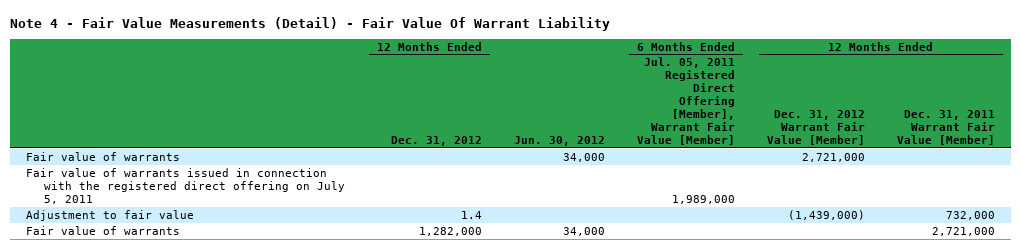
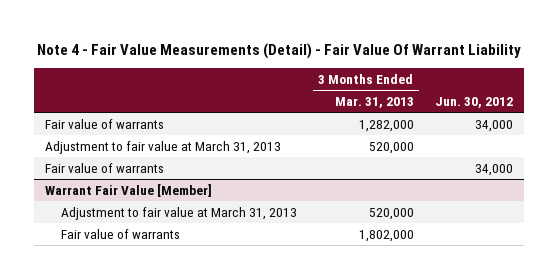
- | 12 Months Ended Dec. 31, 2012 | Jun. 30, 2012 | 6 Months Ended Jul. 05, 2011 Registered Direct Offering [Member], Warrant Fair Value [Member] | 12 Months Ended Dec. 31, 2012 Warrant Fair Value [Member] | 12 Months Ended Dec. 31, 2011 Warrant Fair Value [Member]
+ | 3 Months Ended Mar. 31, 2013 | Jun. 30, 2012
- Fair value of warrants issued in connection with the registered direct offering on July 5, 2011 | | | 1,989,000 | |
- Adjustment to fair value | 1.4 | | | (1,439,000) | 732,000
+ Adjustment to fair value at March 31, 2013 | 520,000 |
+ Warrant Fair Value [Member]
+ Adjustment to fair value at March 31, 2013 | 520,000 |
+ Fair value of warrants | 1,802,000 |

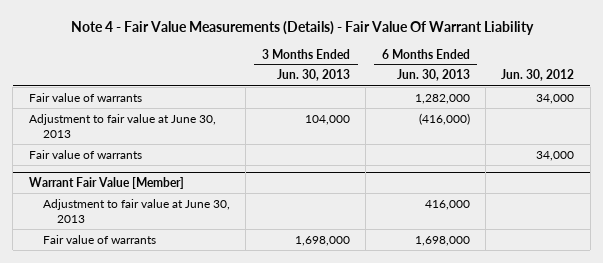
- Note 4 - Fair Value Measurements (Detail) - Fair Value Of Warrant Liability
+ Note 4 - Fair Value Measurements (Details) - Fair Value Of Warrant Liability
- | 3 Months Ended Mar. 31, 2013 | Jun. 30, 2012
+ | 3 Months Ended Jun. 30, 2013 | 6 Months Ended Jun. 30, 2013 | Jun. 30, 2012
- Adjustment to fair value at March 31, 2013 | 520,000 |
+ Adjustment to fair value at June 30, 2013 | 104,000 | (416,000) |
@ Warrant Fair Value [Member]
- Adjustment to fair value at March 31, 2013 | 520,000 |
+ Adjustment to fair value at June 30, 2013 | | 416,000 |

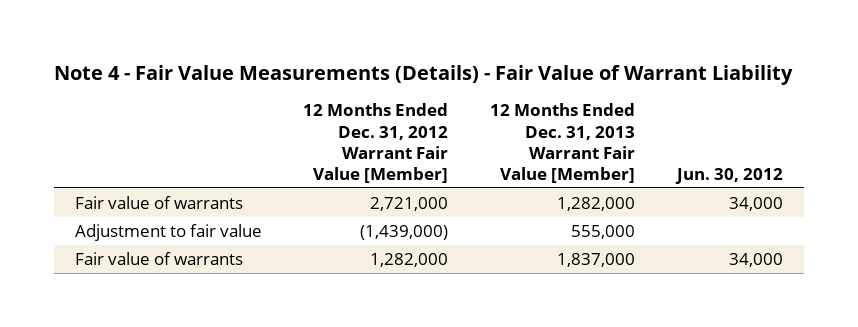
- Note 4 - Fair Value Measurements (Details) - Fair Value Of Warrant Liability
+ Note 4 - Fair Value Measurements (Details) - Fair Value of Warrant Liability
- | 3 Months Ended Jun. 30, 2013 | 6 Months Ended Jun. 30, 2013 | Jun. 30, 2012
+ | 12 Months Ended Dec. 31, 2012 Warrant Fair Value [Member] | 12 Months Ended Dec. 31, 2013 Warrant Fair Value [Member] | Jun. 30, 2012
- Adjustment to fair value at June 30, 2013 | 104,000 | (416,000) |
+ Adjustment to fair value | (1,439,000) | 555,000 |
- Warrant Fair Value [Member]
- Adjustment to fair value at June 30, 2013 | | 416,000 |
- Fair value of warrants | 1,698,000 | 1,698,000 |

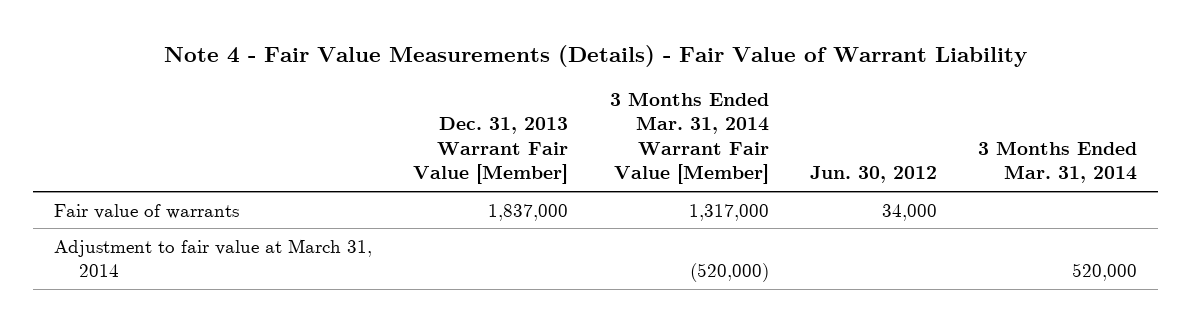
- | 12 Months Ended Dec. 31, 2012 Warrant Fair Value [Member] | 12 Months Ended Dec. 31, 2013 Warrant Fair Value [Member] | Jun. 30, 2012
+ | Dec. 31, 2013 Warrant Fair Value [Member] | 3 Months Ended Mar. 31, 2014 Warrant Fair Value [Member] | Jun. 30, 2012 | 3 Months Ended Mar. 31, 2014
- Adjustment to fair value | (1,439,000) | 555,000 |
- Fair value of warrants | 1,282,000 | 1,837,000 | 34,000
+ Adjustment to fair value at March 31, 2014 | | (520,000) | | 520,000

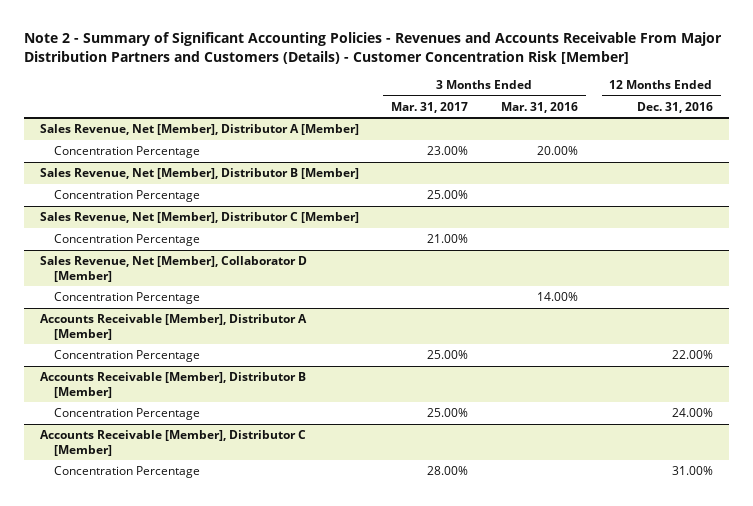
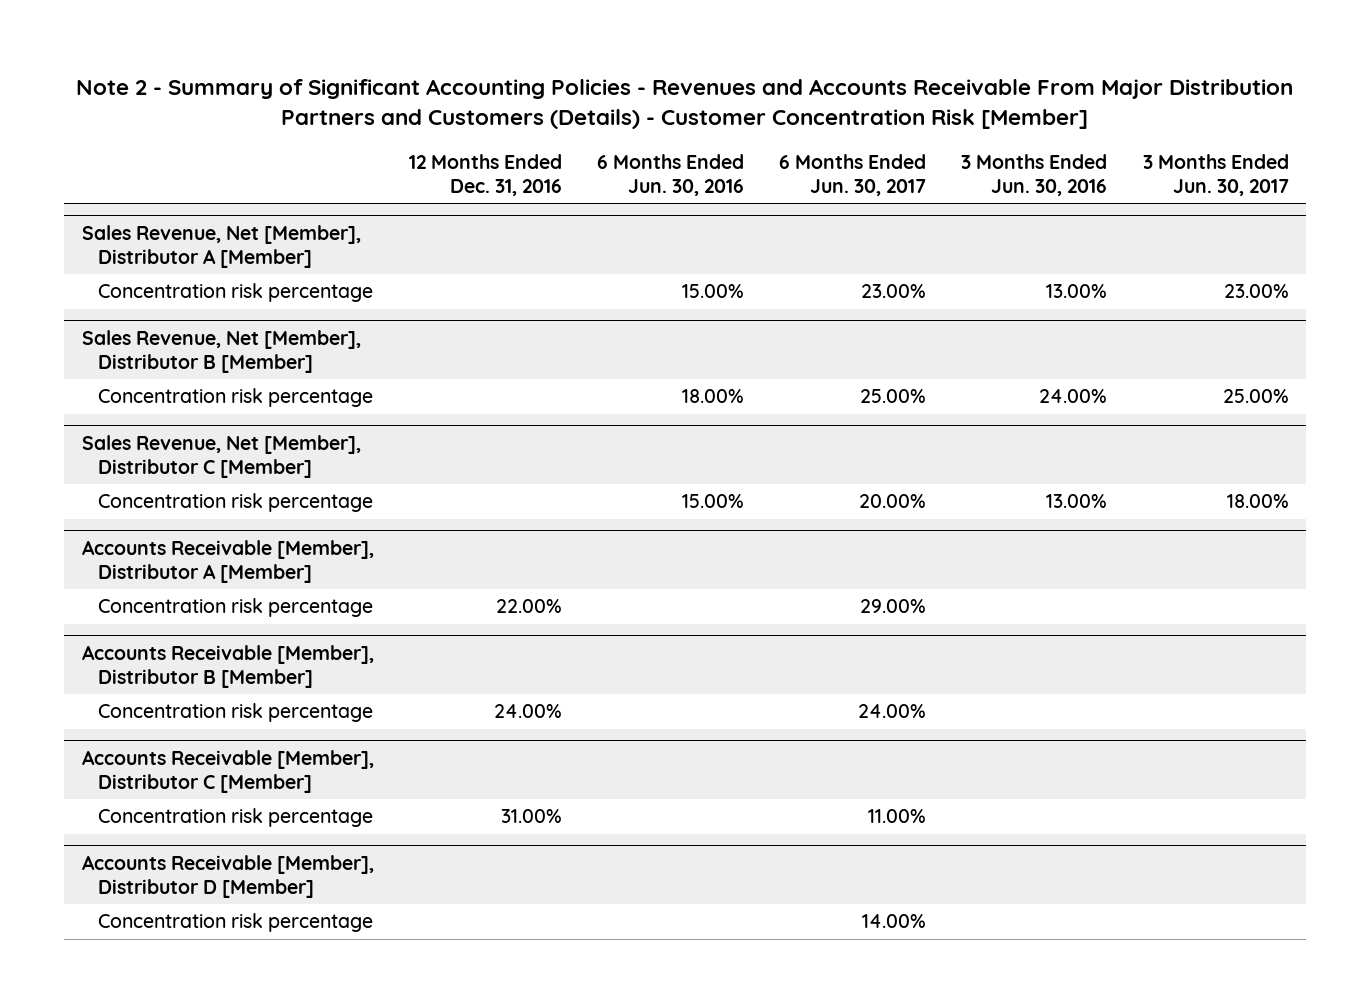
- | 3 Months Ended Mar. 31, 2017 | 3 Months Ended Mar. 31, 2016 | 12 Months Ended Dec. 31, 2016
+ | 12 Months Ended Dec. 31, 2016 | 6 Months Ended Jun. 30, 2016 | 6 Months Ended Jun. 30, 2017 | 3 Months Ended Jun. 30, 2016 | 3 Months Ended Jun. 30, 2017
@ Sales Revenue, Net [Member], Distributor A [Member]
- Concentration Percentage | 23.00% | 20.00% |
+ Concentration risk percentage | | 15.00% | 23.00% | 13.00% | 23.00%
@ Sales Revenue, Net [Member], Distributor B [Member]
- Concentration Percentage | 25.00% | |
+ Concentration risk percentage | | 18.00% | 25.00% | 24.00% | 25.00%
@ Sales Revenue, Net [Member], Distributor C [Member]
- Concentration Percentage | 21.00% | |
- Sales Revenue, Net [Member], Collaborator D [Member]
- Concentration Percentage | | 14.00% |
@ Sales Revenue, Net [Member], Distributor C [Member]
+ Concentration risk percentage | | 15.00% | 20.00% | 13.00% | 18.00%
@ Accounts Receivable [Member], Distributor A [Member]
- Concentration Percentage | 25.00% | | 22.00%
+ Concentration risk percentage | 22.00% | | 29.00% | |
@ Accounts Receivable [Member], Distributor B [Member]
- Concentration Percentage | 25.00% | | 24.00%
+ Concentration risk percentage | 24.00% | | 24.00% | |
@ Accounts Receivable [Member], Distributor C [Member]
- Concentration Percentage | 28.00% | | 31.00%
+ Concentration risk percentage | 31.00% | | 11.00% | |
+ Accounts Receivable [Member], Distributor D [Member]
+ Concentration risk percentage | | | 14.00% | |

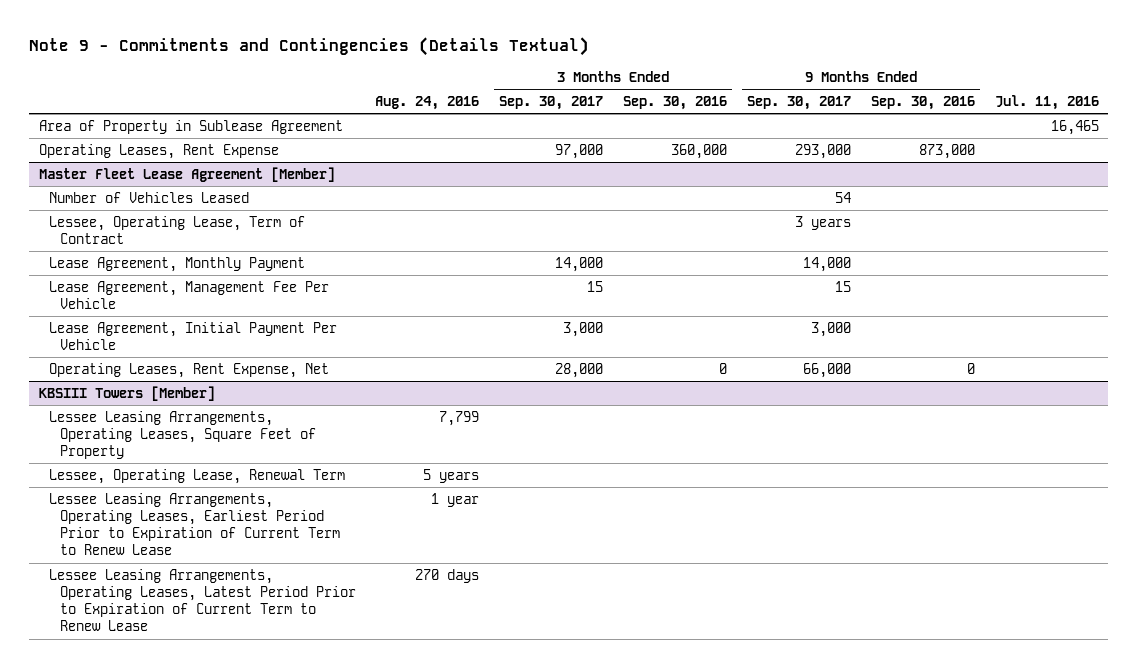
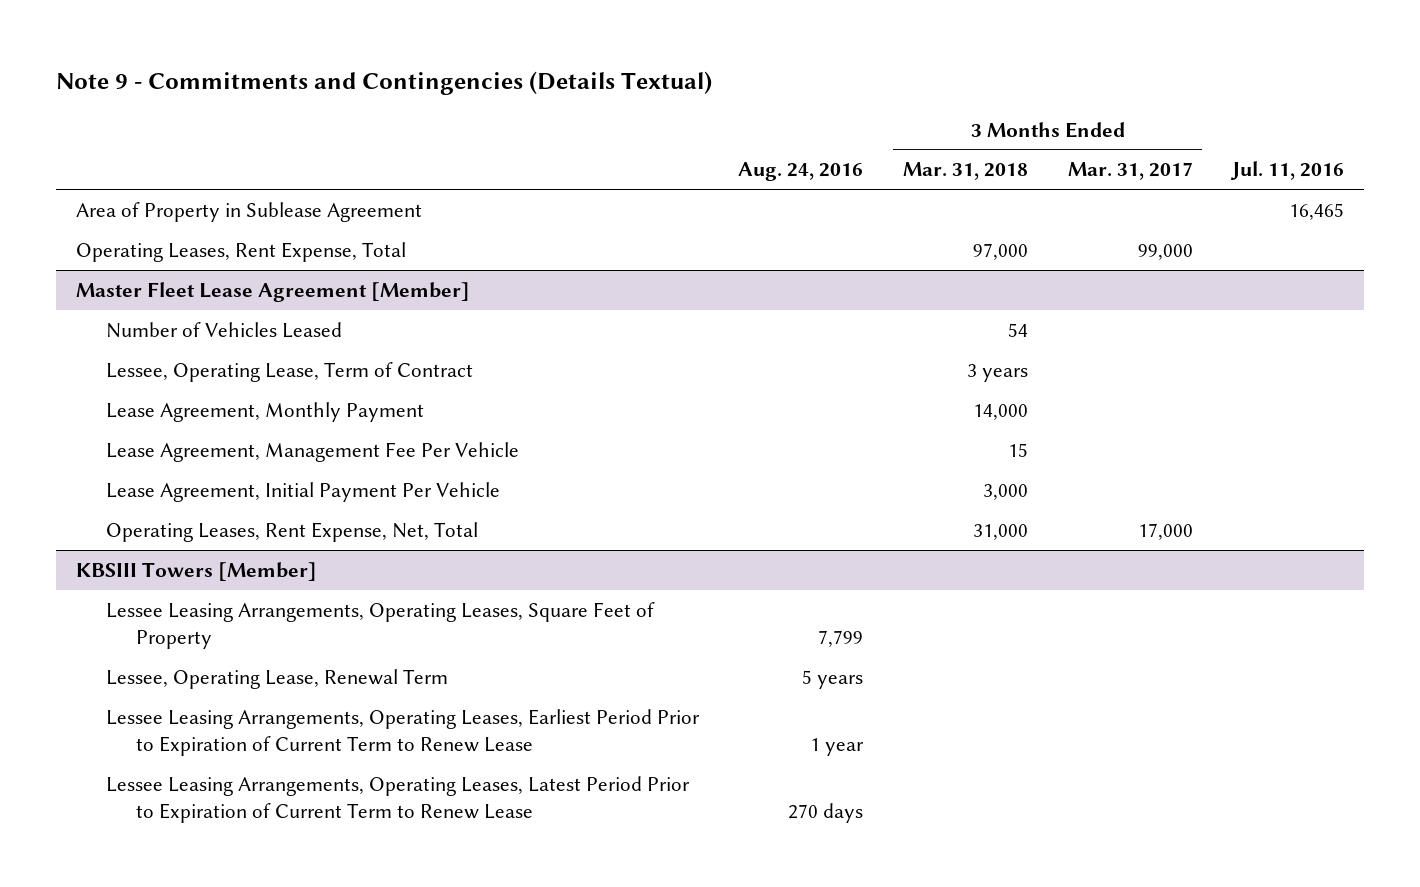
- | Aug. 24, 2016 | 3 Months Ended Sep. 30, 2017 | 3 Months Ended Sep. 30, 2016 | 9 Months Ended Sep. 30, 2017 | 9 Months Ended Sep. 30, 2016 | Jul. 11, 2016
+ | Aug. 24, 2016 | 3 Months Ended Mar. 31, 2018 | 3 Months Ended Mar. 31, 2017 | Jul. 11, 2016
- Operating Leases, Rent Expense | | 97,000 | 360,000 | 293,000 | 873,000 |
+ Operating Leases, Rent Expense, Total | | 97,000 | 99,000 |
@ Master Fleet Lease Agreement [Member]
- Operating Leases, Rent Expense, Net | | 28,000 | 0 | 66,000 | 0 |
+ Operating Leases, Rent Expense, Net, Total | | 31,000 | 17,000 |

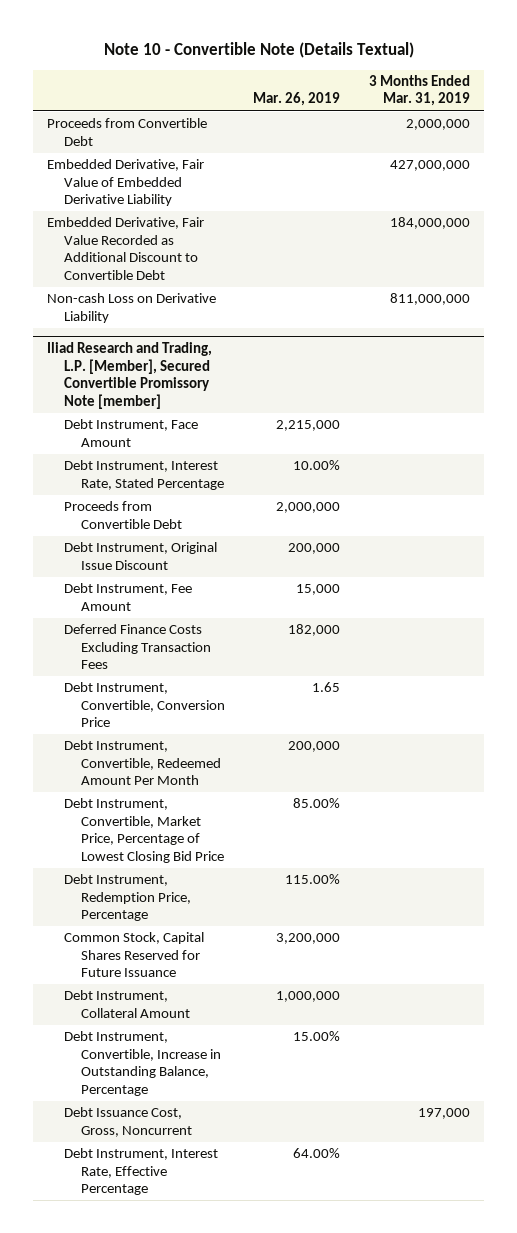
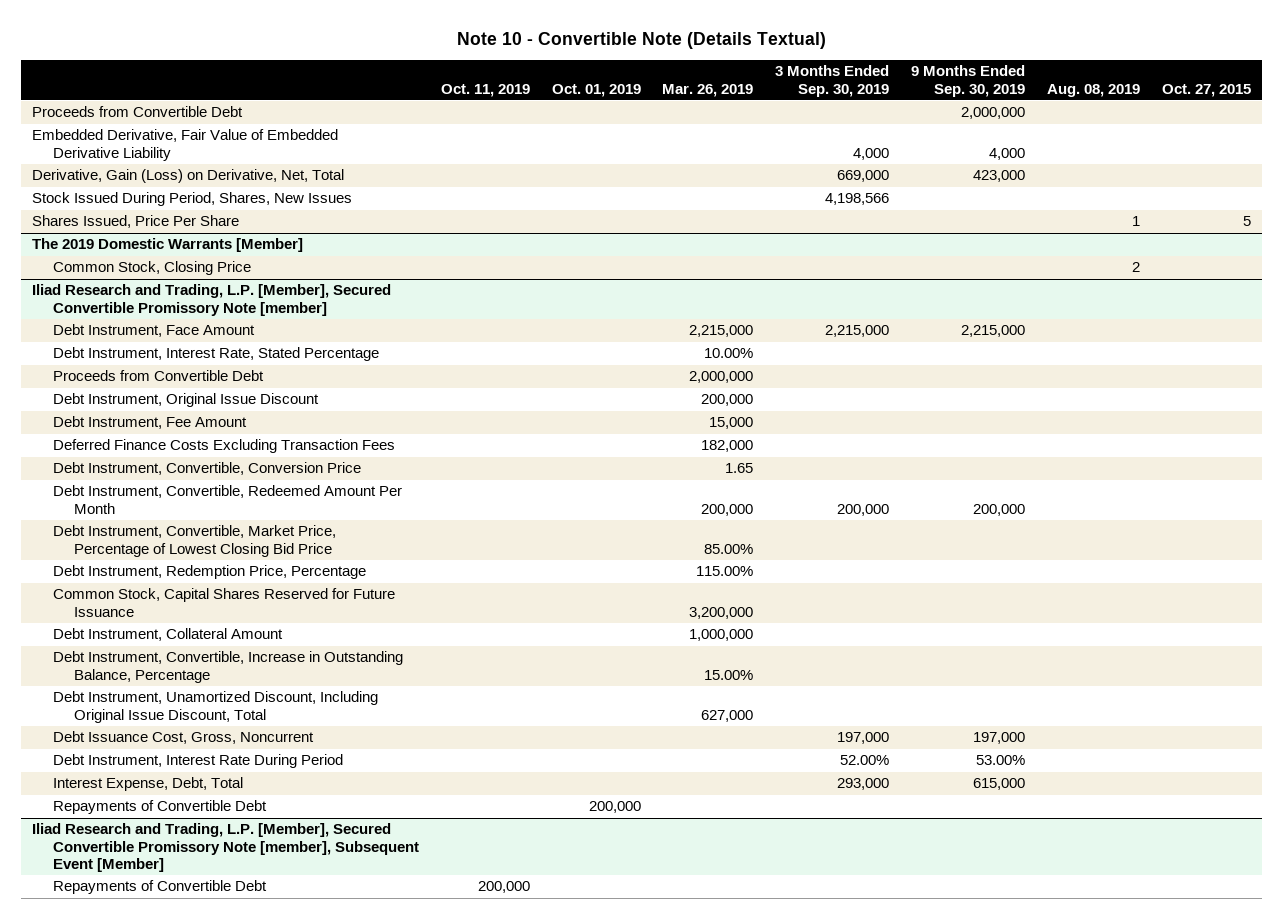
- | Mar. 26, 2019 | 3 Months Ended Mar. 31, 2019
+ | Oct. 11, 2019 | Oct. 01, 2019 | Mar. 26, 2019 | 3 Months Ended Sep. 30, 2019 | 9 Months Ended Sep. 30, 2019 | Aug. 08, 2019 | Oct. 27, 2015
- Embedded Derivative, Fair Value Recorded as Additional Discount to Convertible Debt | | 184,000,000
- Non-cash Loss on Derivative Liability | | 811,000,000
+ Derivative, Gain (Loss) on Derivative, Net, Total | | | | 669,000 | 423,000 | |
+ Stock Issued During Period, Shares, New Issues | | | | 4,198,566 | | |
+ Shares Issued, Price Per Share | | | | | | 1 | 5
+ The 2019 Domestic Warrants [Member]
+ Common Stock, Closing Price | | | | | | 2 |
@ Iliad Research and Trading, L.P. [Member], Secured Convertible Promissory Note [member]
+ Debt Instrument, Unamortized Discount, Including Original Issue Discount, Total | | | 627,000 | | | |
- Debt Instrument, Interest Rate, Effective Percentage | 64.00% |
+ Debt Instrument, Interest Rate During Period | | | | 52.00% | 53.00% | |
+ Interest Expense, Debt, Total | | | | 293,000 | 615,000 | |
+ Repayments of Convertible Debt | | 200,000 | | | | |
+ Iliad Research and Trading, L.P. [Member], Secured Convertible Promissory Note [member], Subsequent Event [Member]
+ Repayments of Convertible Debt | 200,000 | | | | | |

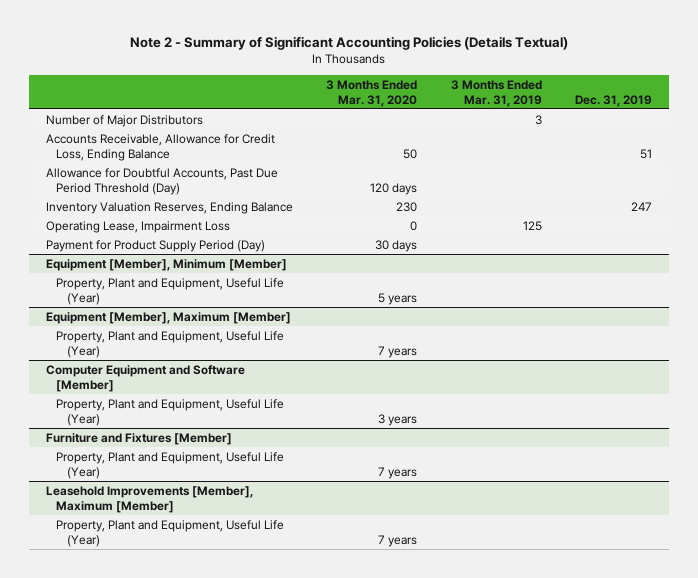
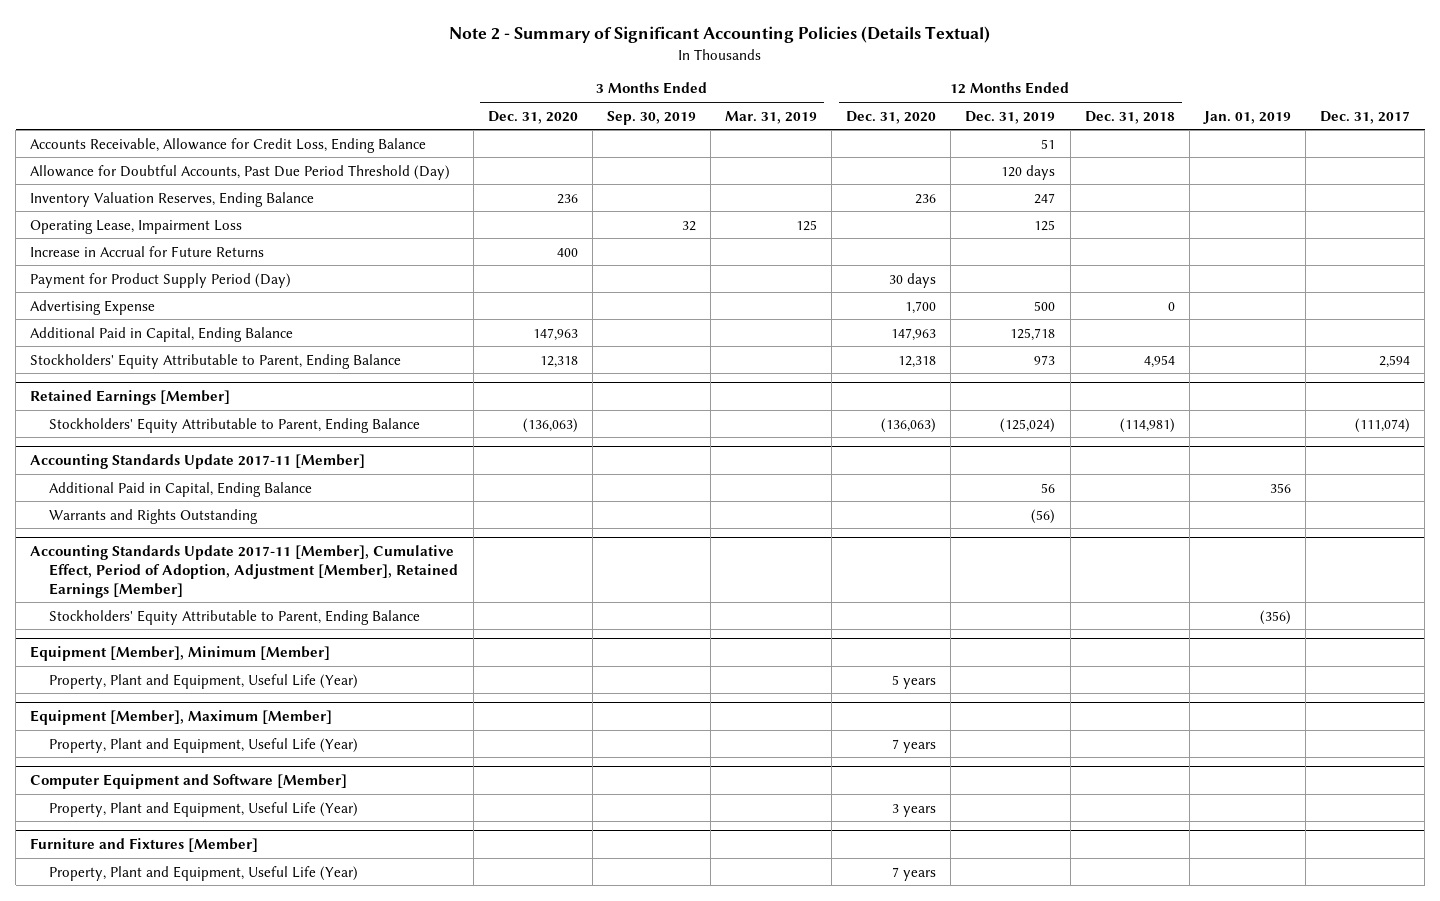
- | 3 Months Ended Mar. 31, 2020 | 3 Months Ended Mar. 31, 2019 | Dec. 31, 2019
+ | 3 Months Ended Dec. 31, 2020 | 3 Months Ended Sep. 30, 2019 | 3 Months Ended Mar. 31, 2019 | 12 Months Ended Dec. 31, 2020 | 12 Months Ended Dec. 31, 2019 | 12 Months Ended Dec. 31, 2018 | Jan. 01, 2019 | Dec. 31, 2017
- Number of Major Distributors | | 3 |
+ Increase in Accrual for Future Returns | 400 | | | | | | |
+ Advertising Expense | | | | 1,700 | 500 | 0 | |
+ Additional Paid in Capital, Ending Balance | 147,963 | | | 147,963 | 125,718 | | |
+ Stockholders' Equity Attributable to Parent, Ending Balance | 12,318 | | | 12,318 | 973 | 4,954 | | 2,594
+ Retained Earnings [Member]
+ Stockholders' Equity Attributable to Parent, Ending Balance | (136,063) | | | (136,063) | (125,024) | (114,981) | | (111,074)
+ Accounting Standards Update 2017-11 [Member]
+ Additional Paid in Capital, Ending Balance | | | | | 56 | | 356 |
+ Warrants and Rights Outstanding | | | | | (56) | | |
+ Accounting Standards Update 2017-11 [Member], Cumulative Effect, Period of Adoption, Adjustment [Member], Retained Earnings [Member]
+ Stockholders' Equity Attributable to Parent, Ending Balance | | | | | | | (356) |
- Leasehold Improvements [Member], Maximum [Member]
- Property, Plant and Equipment, Useful Life (Year) | 7 years | |

